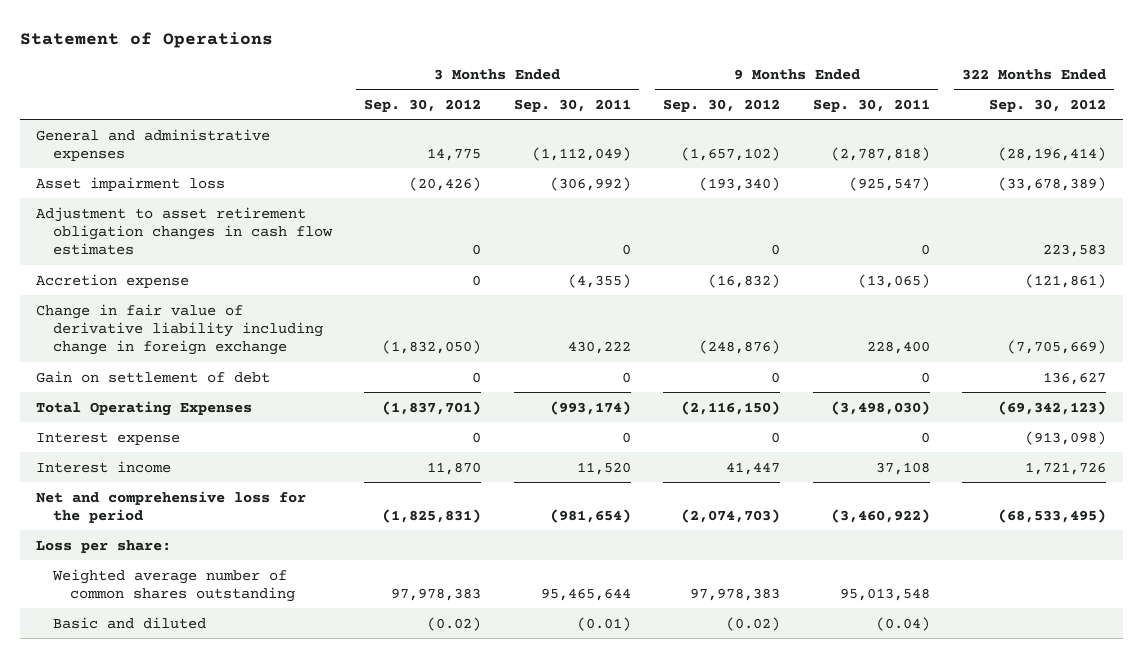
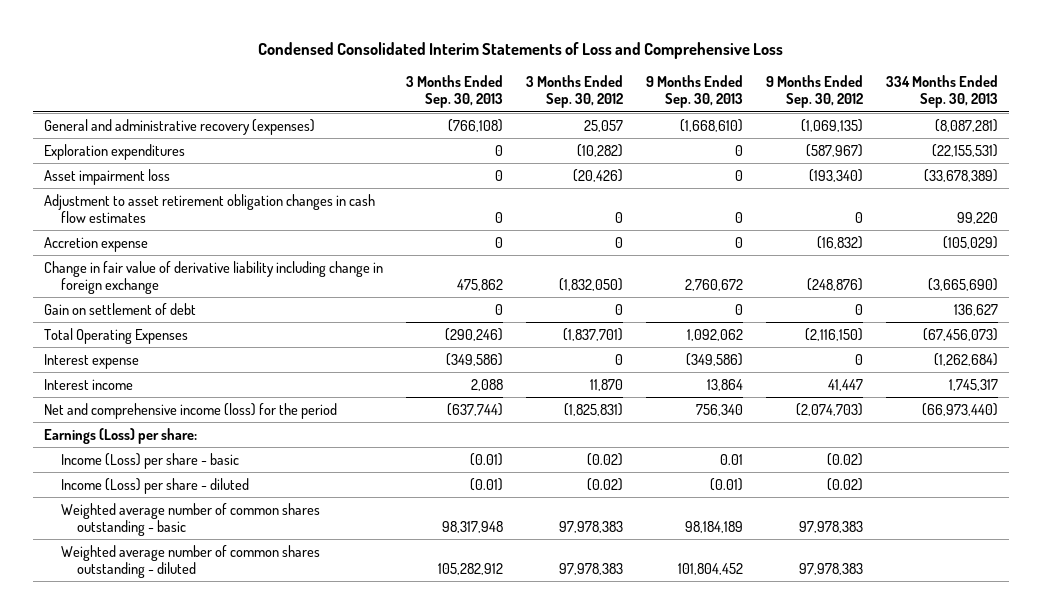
- Statement of Operations
+ Condensed Consolidated Interim Statements of Loss and Comprehensive Loss
- | 3 Months Ended Sep. 30, 2012 | 3 Months Ended Sep. 30, 2011 | 9 Months Ended Sep. 30, 2012 | 9 Months Ended Sep. 30, 2011 | 322 Months Ended Sep. 30, 2012
+ | 3 Months Ended Sep. 30, 2013 | 3 Months Ended Sep. 30, 2012 | 9 Months Ended Sep. 30, 2013 | 9 Months Ended Sep. 30, 2012 | 334 Months Ended Sep. 30, 2013
- General and administrative expenses | 14,775 | (1,112,049) | (1,657,102) | (2,787,818) | (28,196,414)
+ General and administrative recovery (expenses) | (766,108) | 25,057 | (1,668,610) | (1,069,135) | (8,087,281)
+ Exploration expenditures | 0 | (10,282) | 0 | (587,967) | (22,155,531)
- Net and comprehensive loss for the period | (1,825,831) | (981,654) | (2,074,703) | (3,460,922) | (68,533,495)
- Loss per share:
- Weighted average number of common shares outstanding | 97,978,383 | 95,465,644 | 97,978,383 | 95,013,548 |
- Basic and diluted | (0.02) | (0.01) | (0.02) | (0.04) |
+ Net and comprehensive income (loss) for the period | (637,744) | (1,825,831) | 756,340 | (2,074,703) | (66,973,440)
+ Earnings (Loss) per share:
+ Income (Loss) per share - basic | (0.01) | (0.02) | 0.01 | (0.02) |
+ Income (Loss) per share - diluted | (0.01) | (0.02) | (0.01) | (0.02) |
+ Weighted average number of common shares outstanding - basic | 98,317,948 | 97,978,383 | 98,184,189 | 97,978,383 |
+ Weighted average number of common shares outstanding - diluted | 105,282,912 | 97,978,383 | 101,804,452 | 97,978,383 |

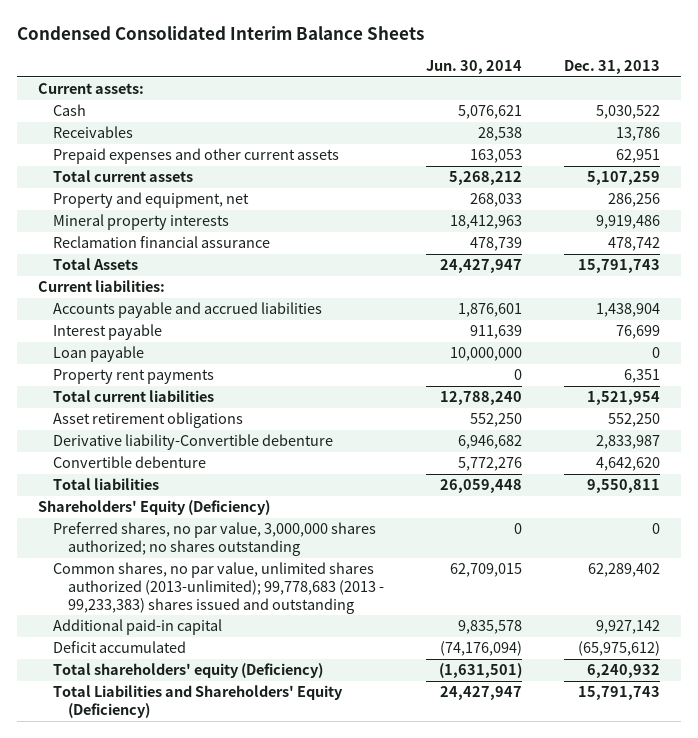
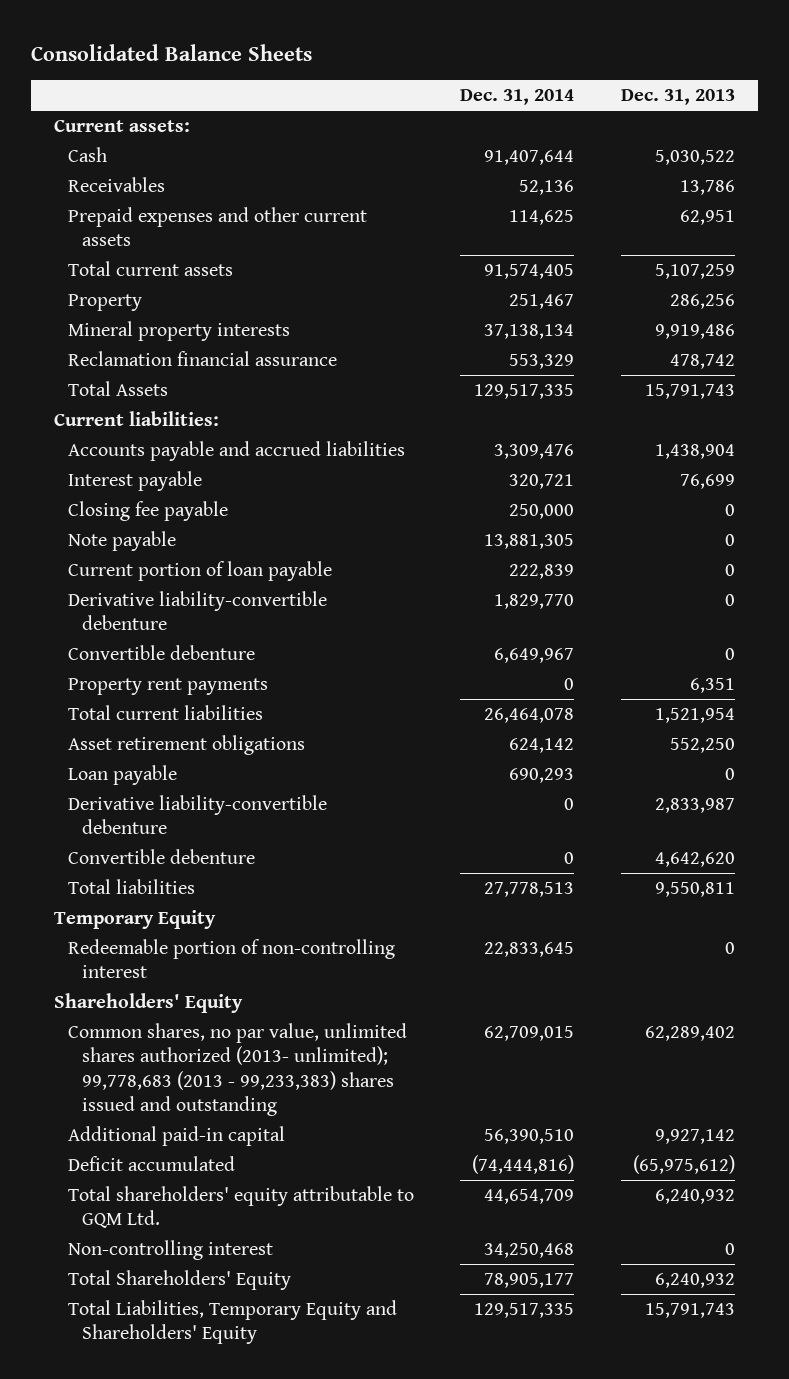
- Condensed Consolidated Interim Balance Sheets
+ Consolidated Balance Sheets
- | Jun. 30, 2014 | Dec. 31, 2013
+ | Dec. 31, 2014 | Dec. 31, 2013
- Property and equipment, net | 268,033 | 286,256
+ Property | 251,467 | 286,256
+ Closing fee payable | 250,000 | 0
+ Note payable | 13,881,305 | 0
+ Current portion of loan payable | 222,839 | 0
+ Derivative liability-convertible debenture | 1,829,770 | 0
+ Convertible debenture | 6,649,967 | 0
- Derivative liability-Convertible debenture | 6,946,682 | 2,833,987
moved down: Loan payable | 690,293 | 0
+ Derivative liability-convertible debenture | 0 | 2,833,987
- Shareholders' Equity (Deficiency)
- Preferred shares, no par value, 3,000,000 shares authorized; no shares outstanding | 0 | 0
- Common shares, no par value, unlimited shares authorized (2013-unlimited); 99,778,683 (2013 - 99,233,383) shares issued and outstanding | 62,709,015 | 62,289,402
+ Temporary Equity
+ Redeemable portion of non-controlling interest | 22,833,645 | 0
+ Shareholders' Equity
+ Common shares, no par value, unlimited shares authorized (2013- unlimited); 99,778,683 (2013 - 99,233,383) shares issued and outstanding | 62,709,015 | 62,289,402
- Total shareholders' equity (Deficiency) | (1,631,501) | 6,240,932
- Total Liabilities and Shareholders' Equity (Deficiency) | 24,427,947 | 15,791,743
+ Total shareholders' equity attributable to GQM Ltd. | 44,654,709 | 6,240,932
+ Non-controlling interest | 34,250,468 | 0
+ Total Shareholders' Equity | 78,905,177 | 6,240,932
+ Total Liabilities, Temporary Equity and Shareholders' Equity | 129,517,335 | 15,791,743

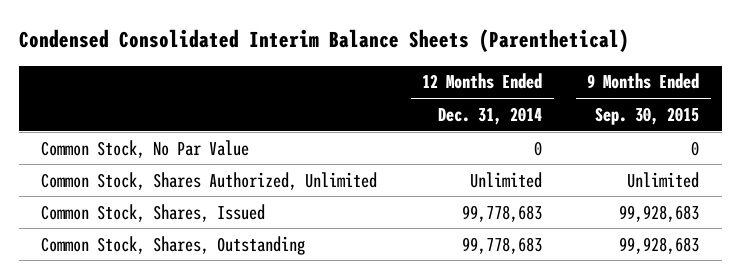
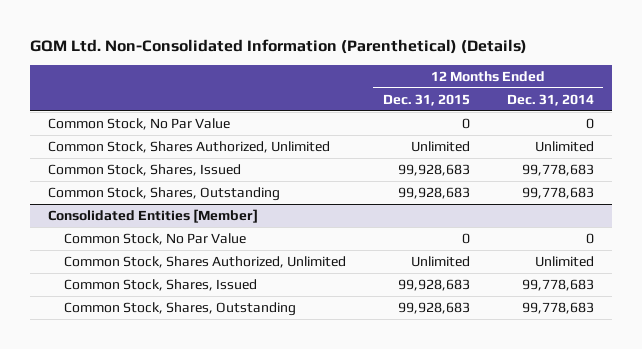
- Condensed Consolidated Interim Balance Sheets (Parenthetical)
+ GQM Ltd. Non-Consolidated Information (Parenthetical) (Details)
- | 12 Months Ended Dec. 31, 2014 | 9 Months Ended Sep. 30, 2015
+ | 12 Months Ended Dec. 31, 2015 | 12 Months Ended Dec. 31, 2014
+ Consolidated Entities [Member]
+ Common Stock, No Par Value | 0 | 0
+ Common Stock, Shares Authorized, Unlimited | Unlimited | Unlimited
+ Common Stock, Shares, Issued | 99,928,683 | 99,778,683
+ Common Stock, Shares, Outstanding | 99,928,683 | 99,778,683

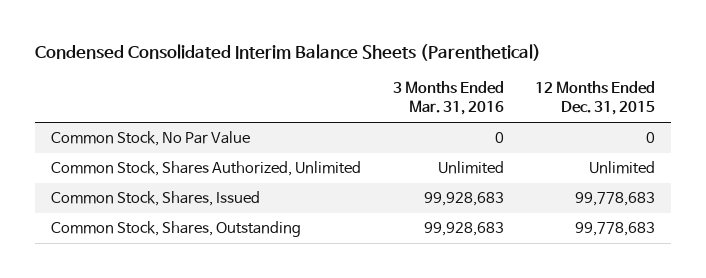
- GQM Ltd. Non-Consolidated Information (Parenthetical) (Details)
+ Condensed Consolidated Interim Balance Sheets (Parenthetical)
- | 12 Months Ended Dec. 31, 2015 | 12 Months Ended Dec. 31, 2014
+ | 3 Months Ended Mar. 31, 2016 | 12 Months Ended Dec. 31, 2015
- Common Stock, Shares, Issued | 99,928,683 | 99,778,683
- Common Stock, Shares, Outstanding | 99,928,683 | 99,778,683
- Consolidated Entities [Member]
- Common Stock, No Par Value | 0 | 0
- Common Stock, Shares Authorized, Unlimited | Unlimited | Unlimited
- Common Stock, Shares, Issued | 99,928,683 | 99,778,683
- Common Stock, Shares, Outstanding | 99,928,683 | 99,778,683
+ Common Stock, Shares, Issued | 99,928,683 | 99,778,683
+ Common Stock, Shares, Outstanding | 99,928,683 | 99,778,683

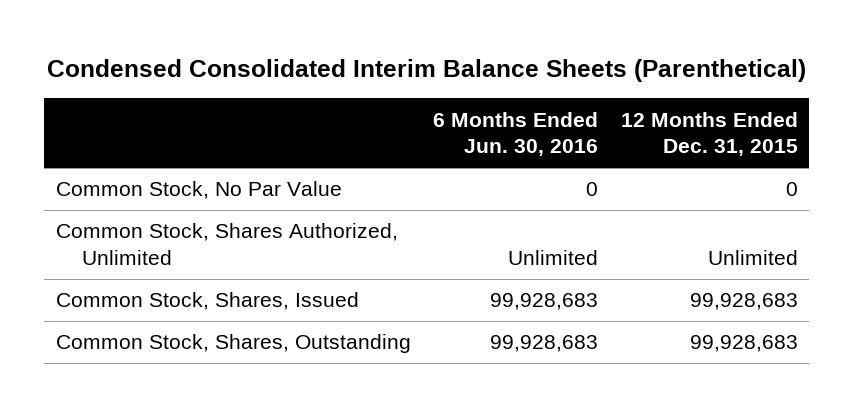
- | 3 Months Ended Mar. 31, 2016 | 12 Months Ended Dec. 31, 2015
+ | 6 Months Ended Jun. 30, 2016 | 12 Months Ended Dec. 31, 2015
- Common Stock, Shares, Issued | 99,928,683 | 99,778,683
- Common Stock, Shares, Outstanding | 99,928,683 | 99,778,683
+ Common Stock, Shares, Issued | 99,928,683 | 99,928,683
+ Common Stock, Shares, Outstanding | 99,928,683 | 99,928,683

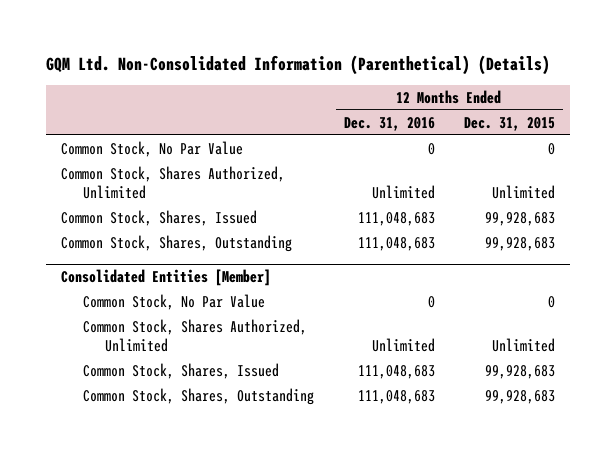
- Condensed Consolidated Interim Balance Sheets (Parenthetical)
+ GQM Ltd. Non-Consolidated Information (Parenthetical) (Details)
- | 6 Months Ended Jun. 30, 2016 | 12 Months Ended Dec. 31, 2015
+ | 12 Months Ended Dec. 31, 2016 | 12 Months Ended Dec. 31, 2015
+ Consolidated Entities [Member]
+ Common Stock, No Par Value | 0 | 0
+ Common Stock, Shares Authorized, Unlimited | Unlimited | Unlimited
+ Common Stock, Shares, Issued | 111,048,683 | 99,928,683
+ Common Stock, Shares, Outstanding | 111,048,683 | 99,928,683

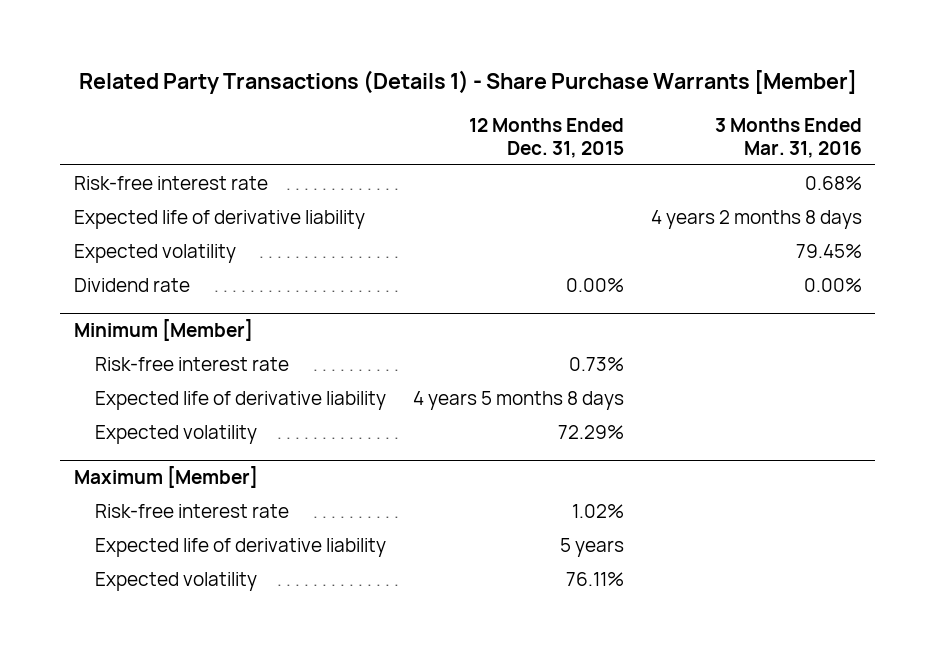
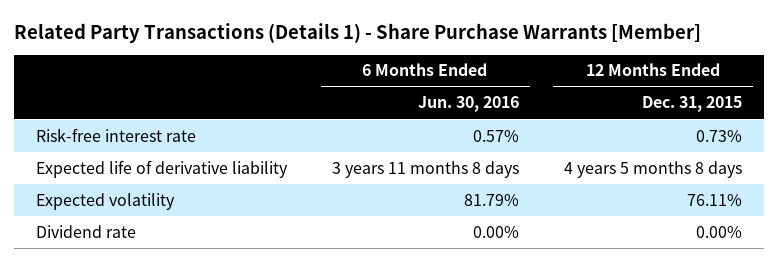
- | 12 Months Ended Dec. 31, 2015 | 3 Months Ended Mar. 31, 2016
+ | 6 Months Ended Jun. 30, 2016 | 12 Months Ended Dec. 31, 2015
- Risk-free interest rate | | 0.68%
- Expected life of derivative liability | | 4 years 2 months 8 days
- Expected volatility | | 79.45%
- Minimum [Member]
- Expected volatility | 72.29% |
- Maximum [Member]
- Risk-free interest rate | 1.02% |
- Expected life of derivative liability | 5 years |
moved down: Dividend rate | 0.00% | 0.00%

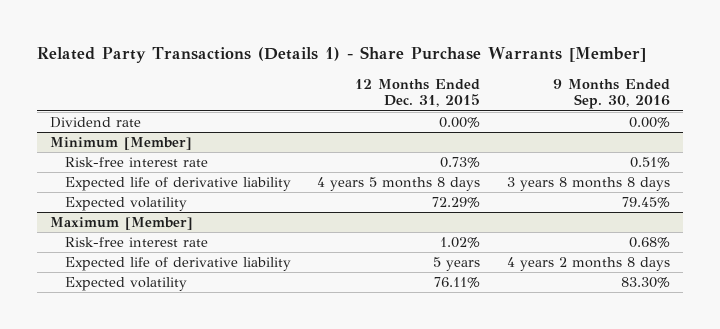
- | 6 Months Ended Jun. 30, 2016 | 12 Months Ended Dec. 31, 2015
+ | 12 Months Ended Dec. 31, 2015 | 9 Months Ended Sep. 30, 2016
moved up: Dividend rate | 0.00% | 0.00%
+ Minimum [Member]
+ Expected volatility | 72.29% | 79.45%
+ Maximum [Member]
+ Risk-free interest rate | 1.02% | 0.68%
+ Expected life of derivative liability | 5 years | 4 years 2 months 8 days

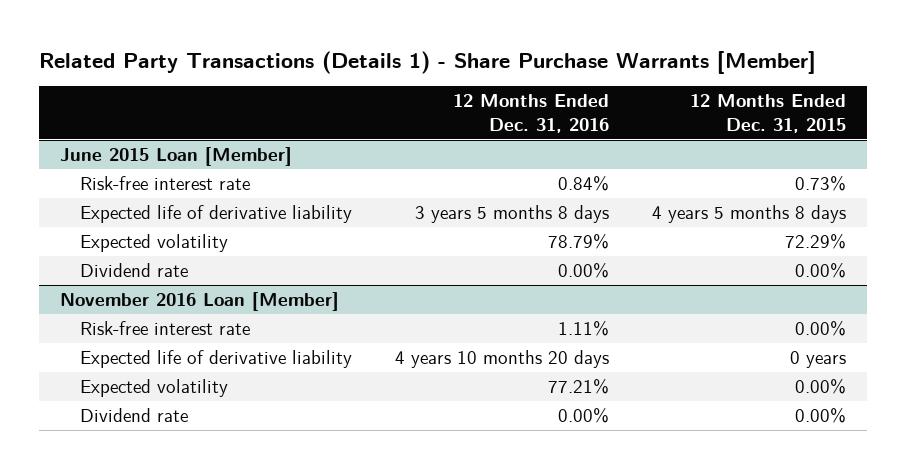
- | 12 Months Ended Dec. 31, 2015 | 9 Months Ended Sep. 30, 2016
+ | 12 Months Ended Dec. 31, 2016 | 12 Months Ended Dec. 31, 2015
- Dividend rate | 0.00% | 0.00%
- Minimum [Member]
+ June 2015 Loan [Member]
- Maximum [Member]
- Risk-free interest rate | 1.02% | 0.68%
- Expected life of derivative liability | 5 years | 4 years 2 months 8 days
- Expected volatility | 76.11% | 83.30%
+ Dividend rate | 0.00% | 0.00%
+ November 2016 Loan [Member]
+ Risk-free interest rate | 1.11% | 0.00%
+ Expected life of derivative liability | 4 years 10 months 20 days | 0 years
+ Expected volatility | 77.21% | 0.00%
+ Dividend rate | 0.00% | 0.00%

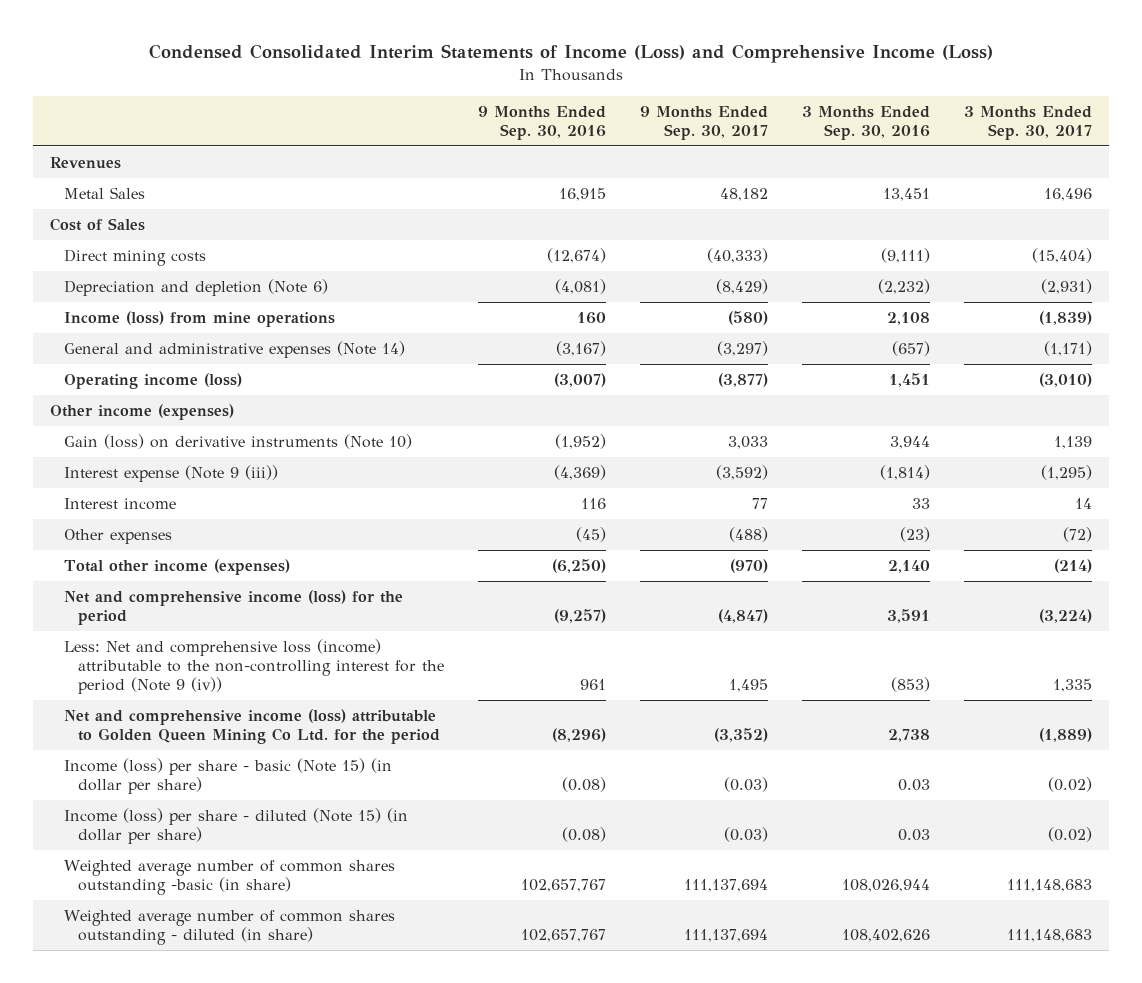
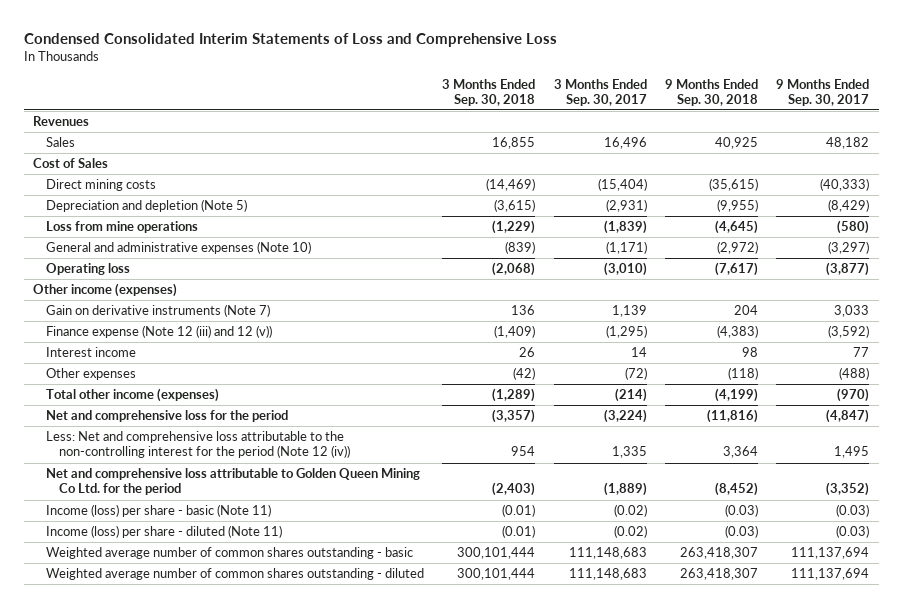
- Condensed Consolidated Interim Statements of Income (Loss) and Comprehensive Income (Loss)
+ Condensed Consolidated Interim Statements of Loss and Comprehensive Loss
- | 9 Months Ended Sep. 30, 2016 | 9 Months Ended Sep. 30, 2017 | 3 Months Ended Sep. 30, 2016 | 3 Months Ended Sep. 30, 2017
+ | 3 Months Ended Sep. 30, 2018 | 3 Months Ended Sep. 30, 2017 | 9 Months Ended Sep. 30, 2018 | 9 Months Ended Sep. 30, 2017
- Metal Sales | 16,915 | 48,182 | 13,451 | 16,496
+ Sales | 16,855 | 16,496 | 40,925 | 48,182
- Depreciation and depletion (Note 6) | (4,081) | (8,429) | (2,232) | (2,931)
- Income (loss) from mine operations | 160 | (580) | 2,108 | (1,839)
- General and administrative expenses (Note 14) | (3,167) | (3,297) | (657) | (1,171)
- Operating income (loss) | (3,007) | (3,877) | 1,451 | (3,010)
+ Depreciation and depletion (Note 5) | (3,615) | (2,931) | (9,955) | (8,429)
+ Loss from mine operations | (1,229) | (1,839) | (4,645) | (580)
+ General and administrative expenses (Note 10) | (839) | (1,171) | (2,972) | (3,297)
+ Operating loss | (2,068) | (3,010) | (7,617) | (3,877)
- Gain (loss) on derivative instruments (Note 10) | (1,952) | 3,033 | 3,944 | 1,139
- Interest expense (Note 9 (iii)) | (4,369) | (3,592) | (1,814) | (1,295)
+ Gain on derivative instruments (Note 7) | 136 | 1,139 | 204 | 3,033
+ Finance expense (Note 12 (iii) and 12 (v)) | (1,409) | (1,295) | (4,383) | (3,592)
- Net and comprehensive income (loss) for the period | (9,257) | (4,847) | 3,591 | (3,224)
- Less: Net and comprehensive loss (income) attributable to the non-controlling interest for the period (Note 9 (iv)) | 961 | 1,495 | (853) | 1,335
- Net and comprehensive income (loss) attributable to Golden Queen Mining Co Ltd. for the period | (8,296) | (3,352) | 2,738 | (1,889)
- Income (loss) per share - basic (Note 15) (in dollar per share) | (0.08) | (0.03) | 0.03 | (0.02)
- Income (loss) per share - diluted (Note 15) (in dollar per share) | (0.08) | (0.03) | 0.03 | (0.02)
- Weighted average number of common shares outstanding -basic (in share) | 102,657,767 | 111,137,694 | 108,026,944 | 111,148,683
- Weighted average number of common shares outstanding - diluted (in share) | 102,657,767 | 111,137,694 | 108,402,626 | 111,148,683
+ Net and comprehensive loss for the period | (3,357) | (3,224) | (11,816) | (4,847)
+ Less: Net and comprehensive loss attributable to the non-controlling interest for the period (Note 12 (iv)) | 954 | 1,335 | 3,364 | 1,495
+ Net and comprehensive loss attributable to Golden Queen Mining Co Ltd. for the period | (2,403) | (1,889) | (8,452) | (3,352)
+ Income (loss) per share - basic (Note 11) | (0.01) | (0.02) | (0.03) | (0.03)
+ Income (loss) per share - diluted (Note 11) | (0.01) | (0.02) | (0.03) | (0.03)
+ Weighted average number of common shares outstanding - basic | 300,101,444 | 111,148,683 | 263,418,307 | 111,137,694
+ Weighted average number of common shares outstanding - diluted | 300,101,444 | 111,148,683 | 263,418,307 | 111,137,694

